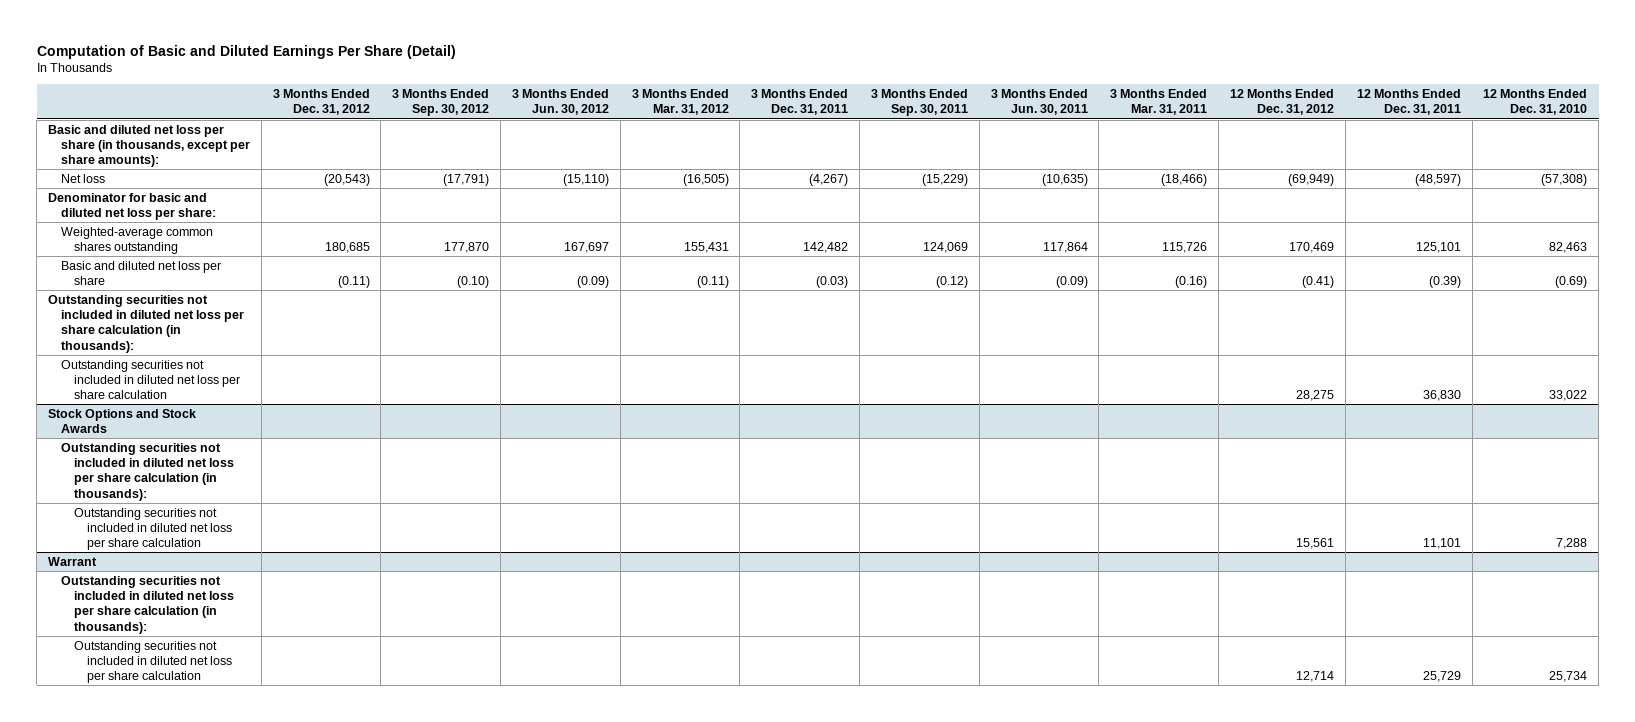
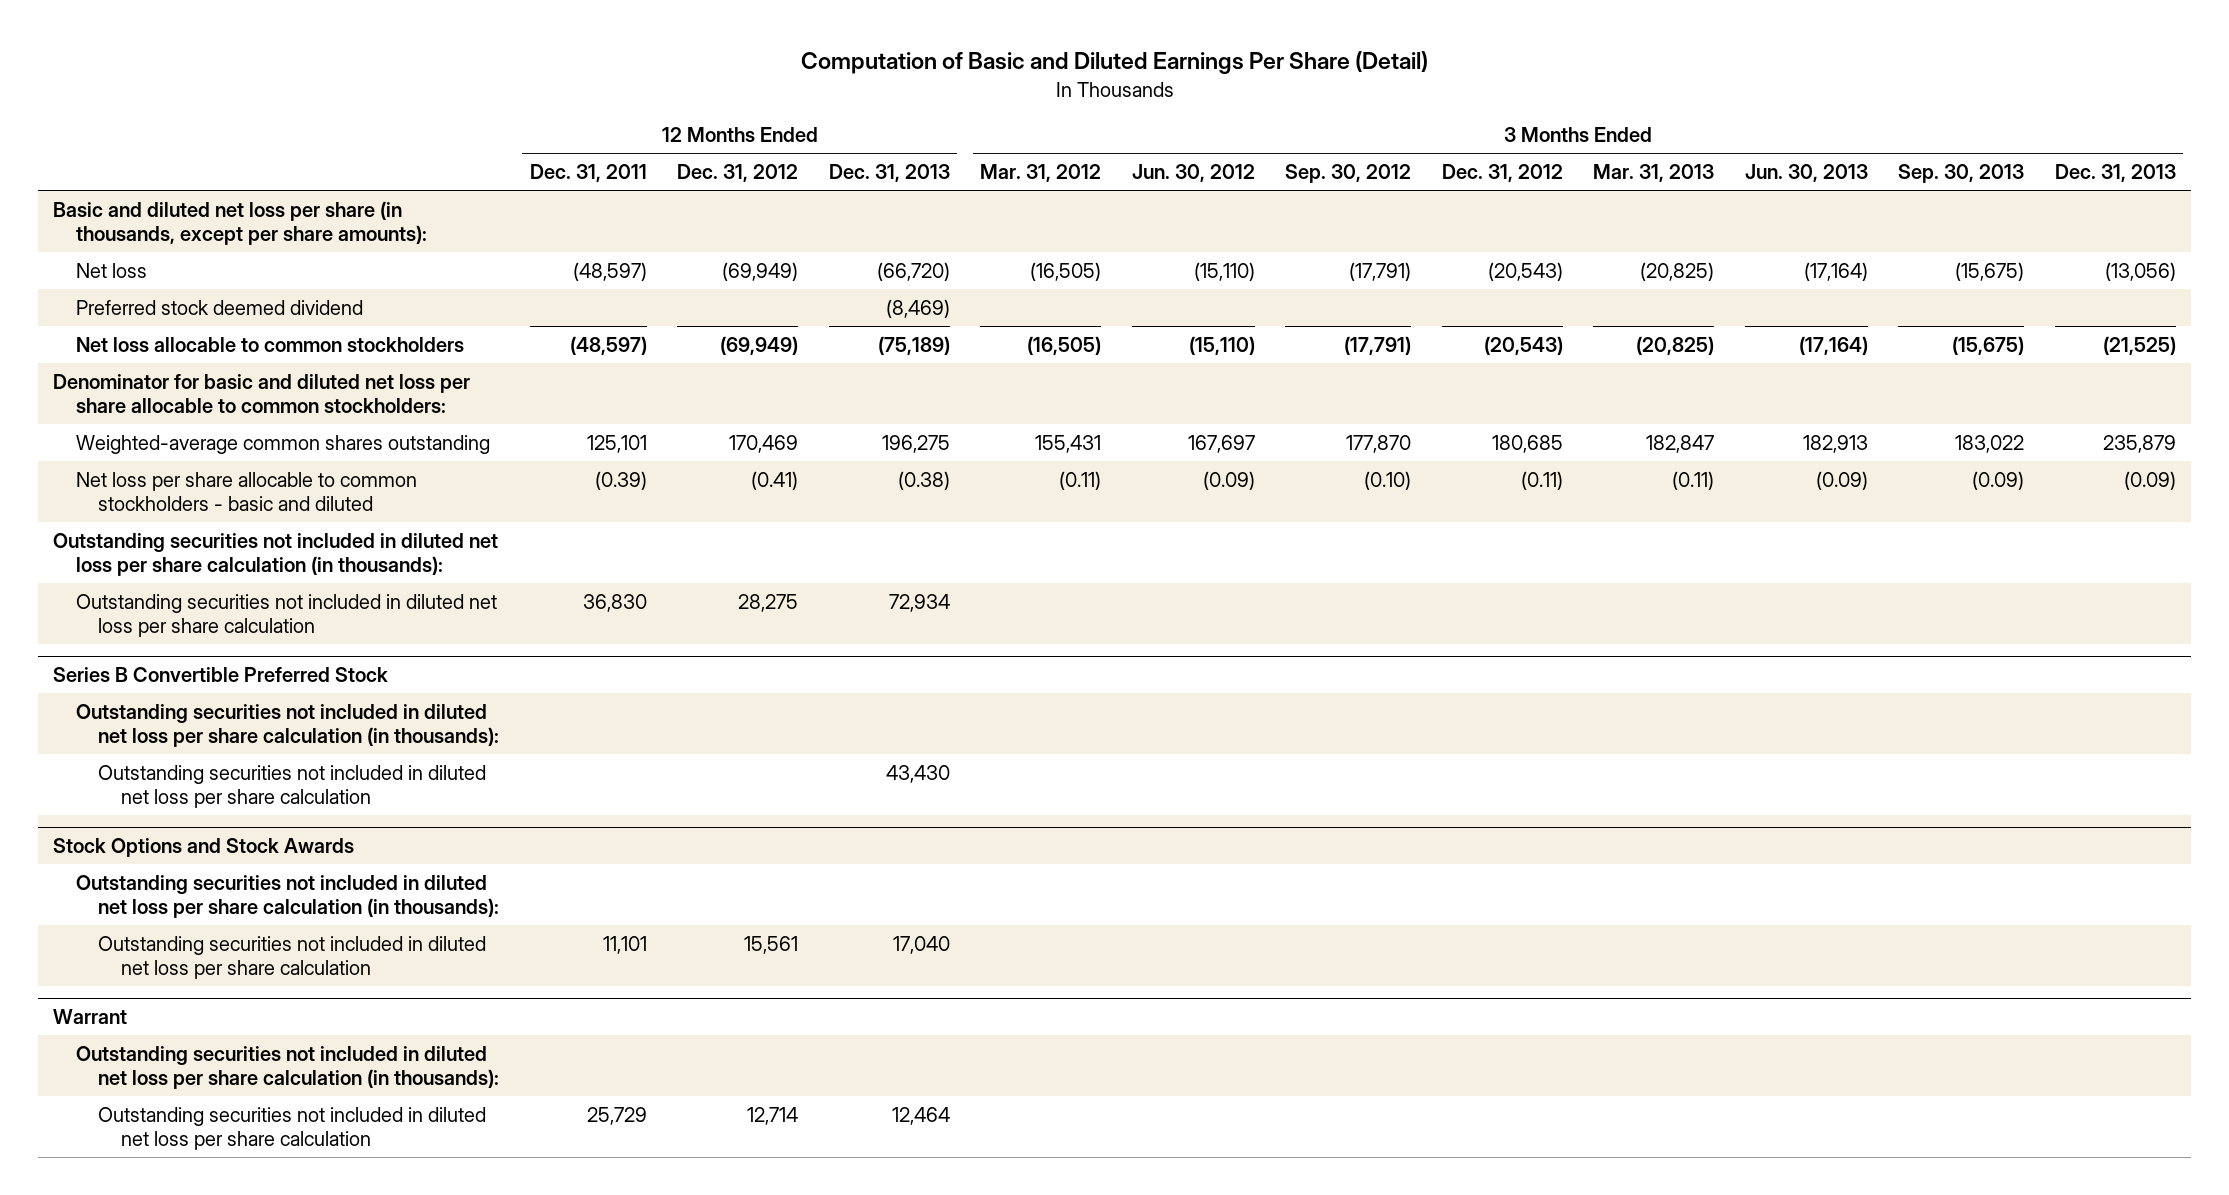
- | 3 Months Ended Dec. 31, 2012 | 3 Months Ended Sep. 30, 2012 | 3 Months Ended Jun. 30, 2012 | 3 Months Ended Mar. 31, 2012 | 3 Months Ended Dec. 31, 2011 | 3 Months Ended Sep. 30, 2011 | 3 Months Ended Jun. 30, 2011 | 3 Months Ended Mar. 31, 2011 | 12 Months Ended Dec. 31, 2012 | 12 Months Ended Dec. 31, 2011 | 12 Months Ended Dec. 31, 2010
+ | 12 Months Ended Dec. 31, 2011 | 12 Months Ended Dec. 31, 2012 | 12 Months Ended Dec. 31, 2013 | 3 Months Ended Mar. 31, 2012 | 3 Months Ended Jun. 30, 2012 | 3 Months Ended Sep. 30, 2012 | 3 Months Ended Dec. 31, 2012 | 3 Months Ended Mar. 31, 2013 | 3 Months Ended Jun. 30, 2013 | 3 Months Ended Sep. 30, 2013 | 3 Months Ended Dec. 31, 2013
- Denominator for basic and diluted net loss per share:
+ Preferred stock deemed dividend | | | (8,469) | | | | | | | |
+ Net loss allocable to common stockholders | (48,597) | (69,949) | (75,189) | (16,505) | (15,110) | (17,791) | (20,543) | (20,825) | (17,164) | (15,675) | (21,525)
+ Denominator for basic and diluted net loss per share allocable to common stockholders:
- Basic and diluted net loss per share | (0.11) | (0.10) | (0.09) | (0.11) | (0.03) | (0.12) | (0.09) | (0.16) | (0.41) | (0.39) | (0.69)
+ Net loss per share allocable to common stockholders - basic and diluted | (0.39) | (0.41) | (0.38) | (0.11) | (0.09) | (0.10) | (0.11) | (0.11) | (0.09) | (0.09) | (0.09)
+ Series B Convertible Preferred Stock
+ Outstanding securities not included in diluted net loss per share calculation (in thousands):
+ Outstanding securities not included in diluted net loss per share calculation | | | 43,430 | | | | | | | |

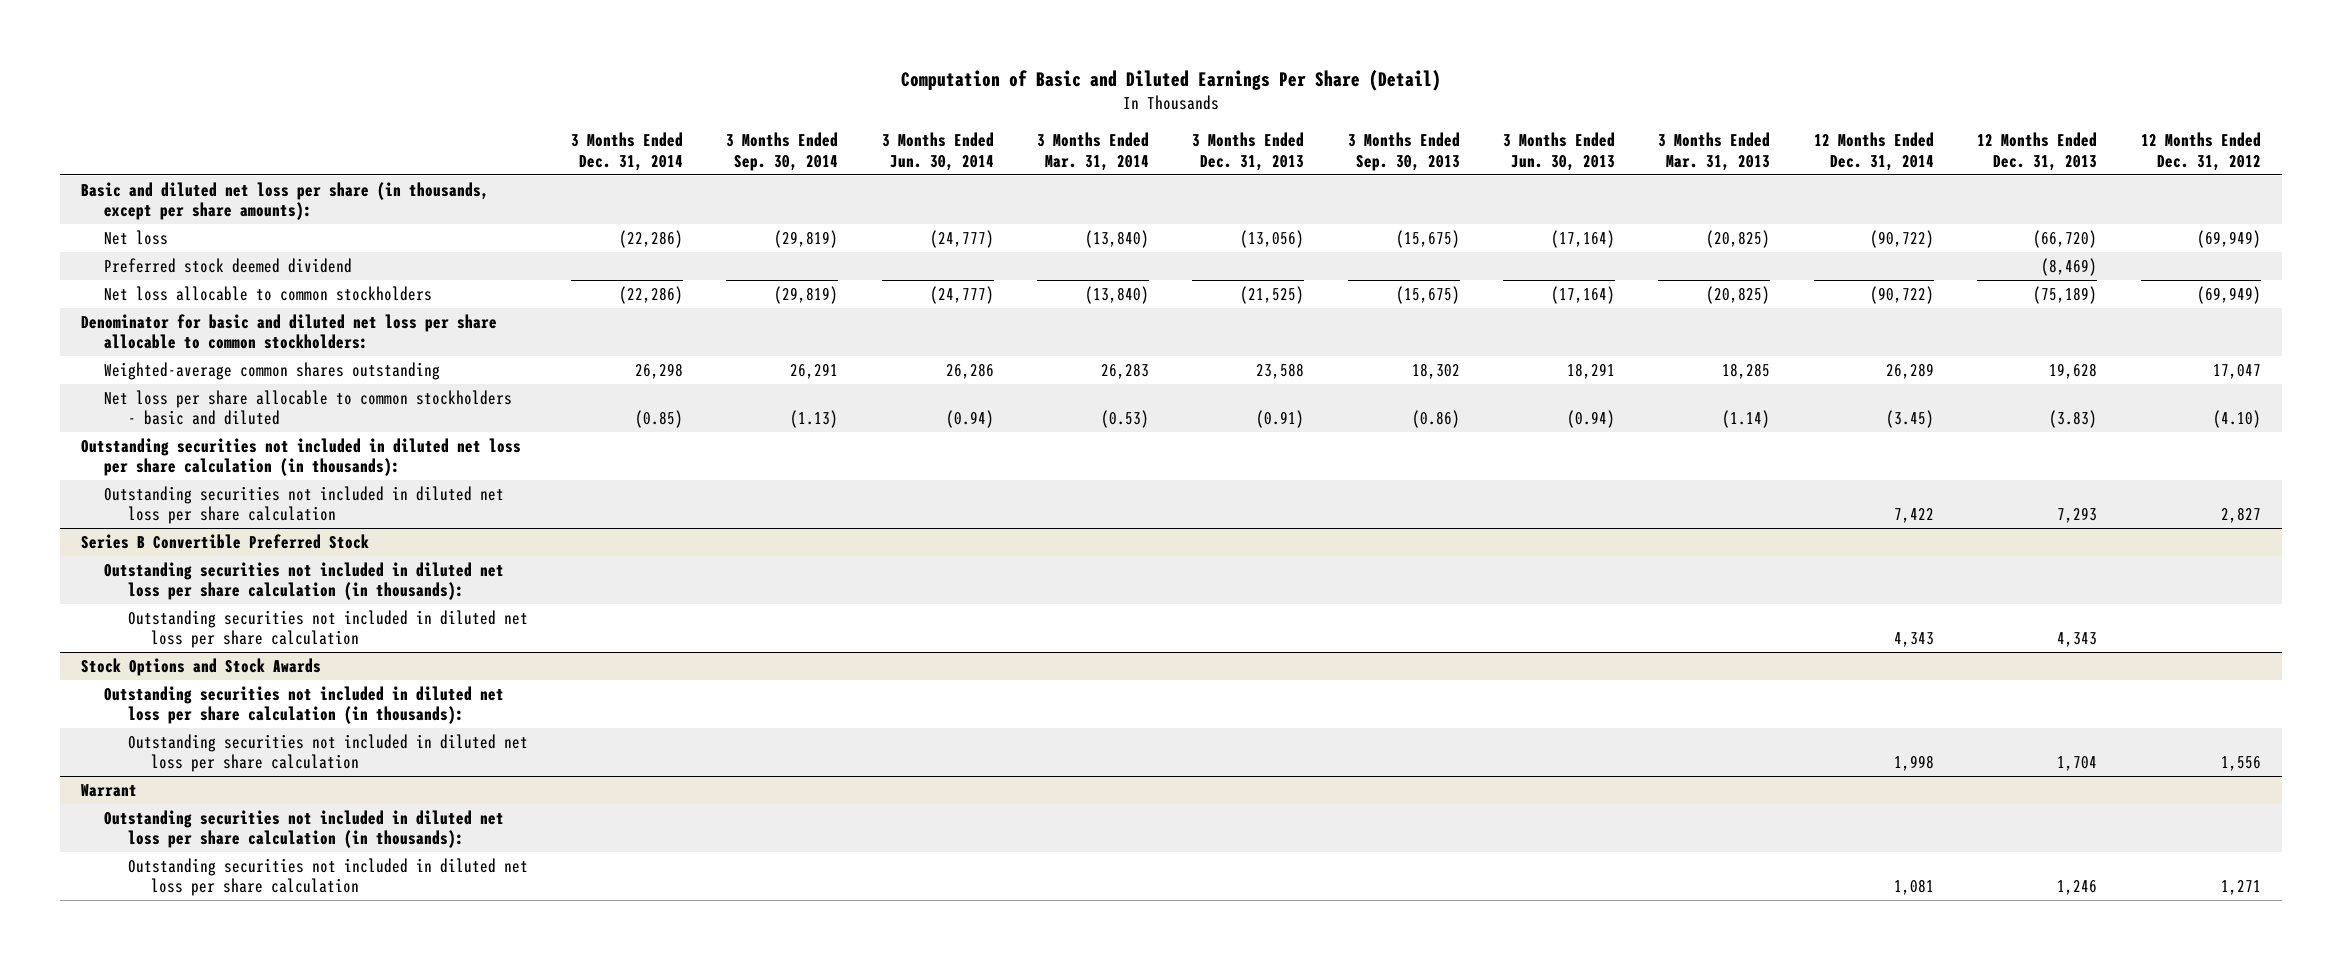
- | 12 Months Ended Dec. 31, 2011 | 12 Months Ended Dec. 31, 2012 | 12 Months Ended Dec. 31, 2013 | 3 Months Ended Mar. 31, 2012 | 3 Months Ended Jun. 30, 2012 | 3 Months Ended Sep. 30, 2012 | 3 Months Ended Dec. 31, 2012 | 3 Months Ended Mar. 31, 2013 | 3 Months Ended Jun. 30, 2013 | 3 Months Ended Sep. 30, 2013 | 3 Months Ended Dec. 31, 2013
+ | 3 Months Ended Dec. 31, 2014 | 3 Months Ended Sep. 30, 2014 | 3 Months Ended Jun. 30, 2014 | 3 Months Ended Mar. 31, 2014 | 3 Months Ended Dec. 31, 2013 | 3 Months Ended Sep. 30, 2013 | 3 Months Ended Jun. 30, 2013 | 3 Months Ended Mar. 31, 2013 | 12 Months Ended Dec. 31, 2014 | 12 Months Ended Dec. 31, 2013 | 12 Months Ended Dec. 31, 2012
- Weighted-average common shares outstanding | 125,101 | 170,469 | 196,275 | 155,431 | 167,697 | 177,870 | 180,685 | 182,847 | 182,913 | 183,022 | 235,879
- Net loss per share allocable to common stockholders - basic and diluted | (0.39) | (0.41) | (0.38) | (0.11) | (0.09) | (0.10) | (0.11) | (0.11) | (0.09) | (0.09) | (0.09)
+ Weighted-average common shares outstanding | 26,298 | 26,291 | 26,286 | 26,283 | 23,588 | 18,302 | 18,291 | 18,285 | 26,289 | 19,628 | 17,047
+ Net loss per share allocable to common stockholders - basic and diluted | (0.85) | (1.13) | (0.94) | (0.53) | (0.91) | (0.86) | (0.94) | (1.14) | (3.45) | (3.83) | (4.10)
- Outstanding securities not included in diluted net loss per share calculation | 36,830 | 28,275 | 72,934 | | | | | | | |
+ Outstanding securities not included in diluted net loss per share calculation | | | | | | | | | 7,422 | 7,293 | 2,827
@ Series B Convertible Preferred Stock
- Outstanding securities not included in diluted net loss per share calculation | | | 43,430 | | | | | | | |
+ Outstanding securities not included in diluted net loss per share calculation | | | | | | | | | 4,343 | 4,343 |
@ Stock Options and Stock Awards
- Outstanding securities not included in diluted net loss per share calculation | 11,101 | 15,561 | 17,040 | | | | | | | |
+ Outstanding securities not included in diluted net loss per share calculation | | | | | | | | | 1,998 | 1,704 | 1,556
@ Warrant
- Outstanding securities not included in diluted net loss per share calculation | 25,729 | 12,714 | 12,464 | | | | | | | |
+ Outstanding securities not included in diluted net loss per share calculation | | | | | | | | | 1,081 | 1,246 | 1,271

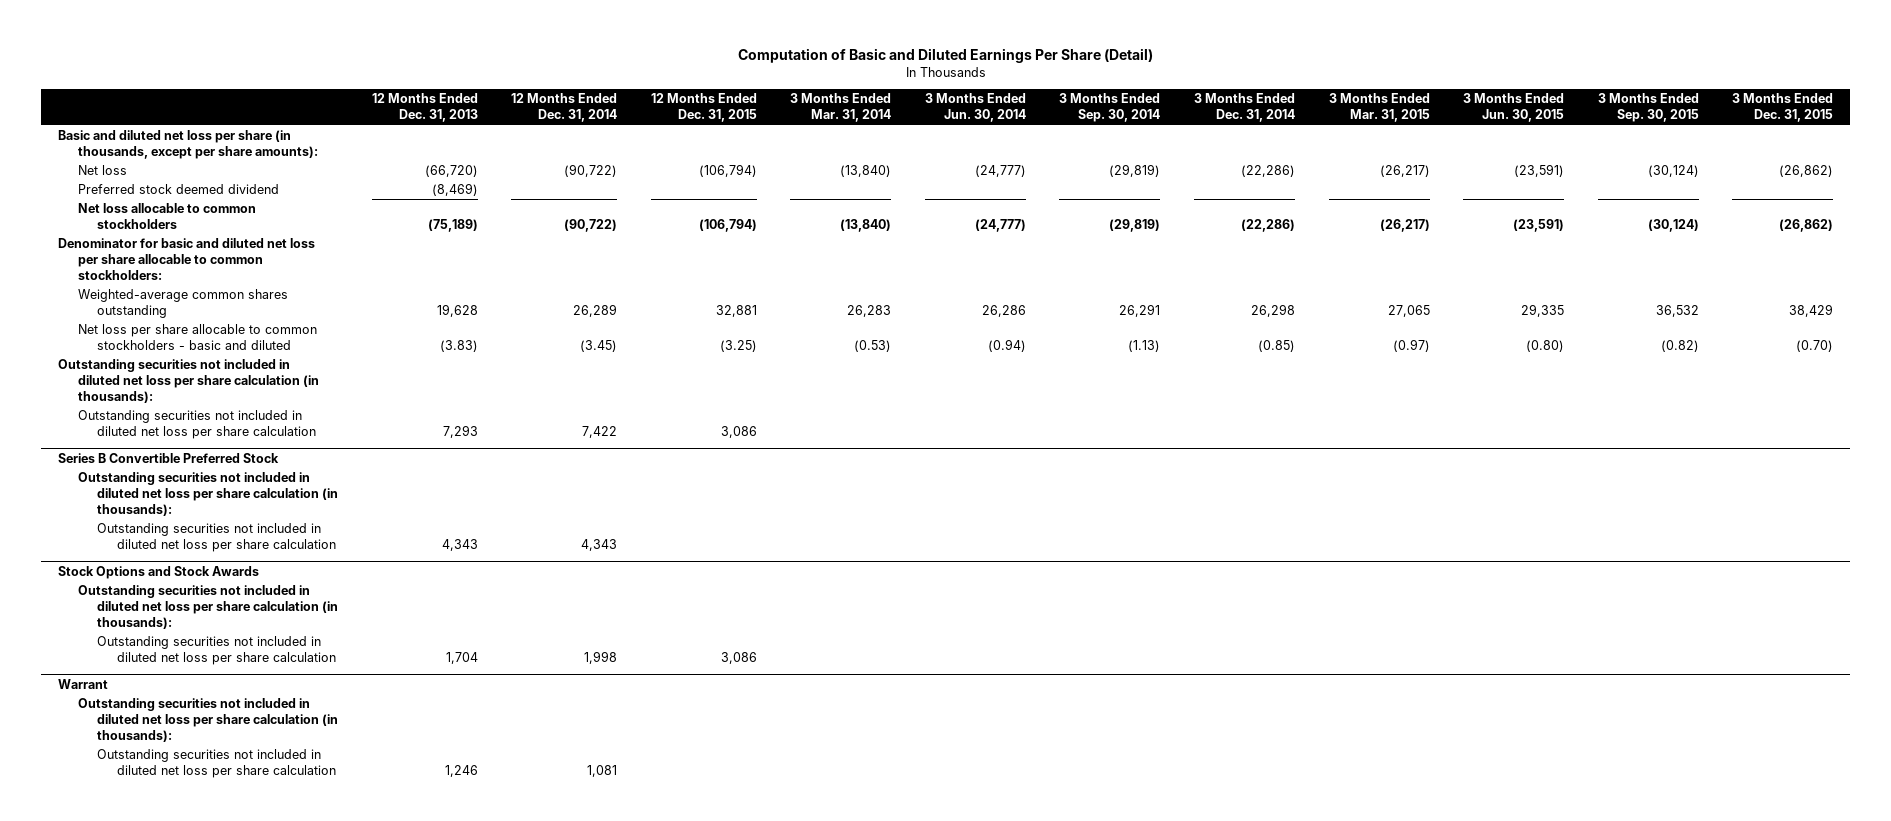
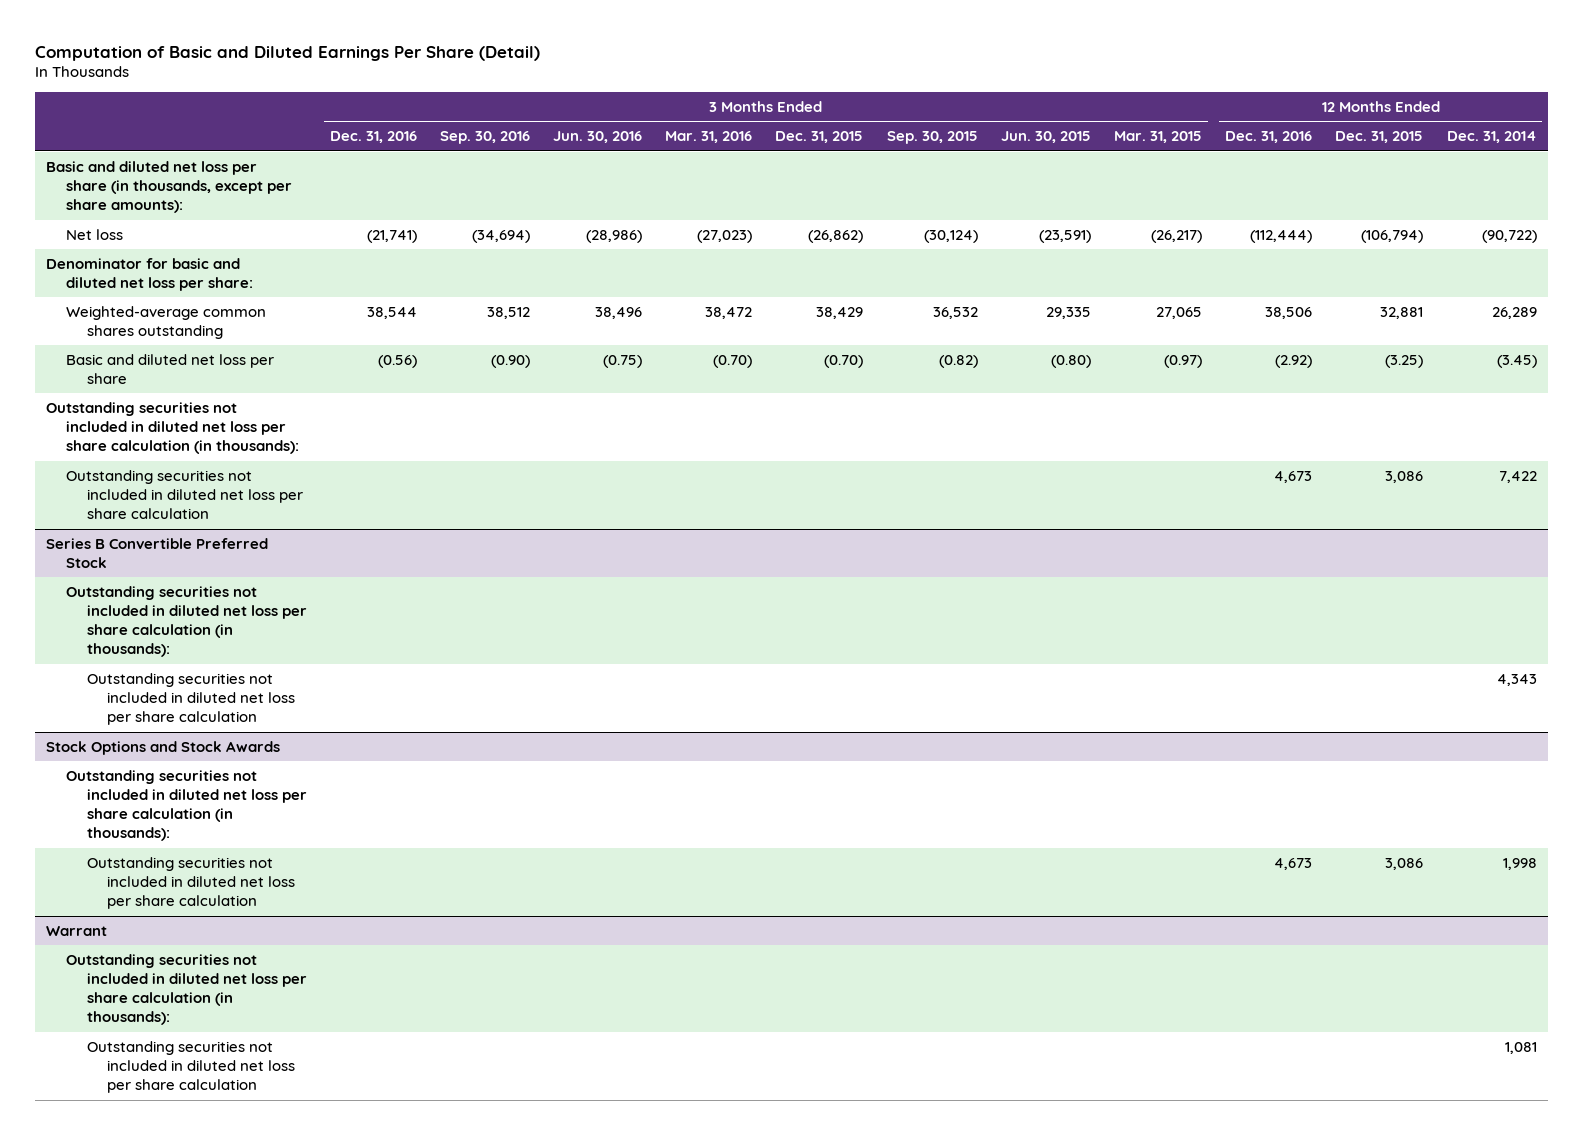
- | 12 Months Ended Dec. 31, 2013 | 12 Months Ended Dec. 31, 2014 | 12 Months Ended Dec. 31, 2015 | 3 Months Ended Mar. 31, 2014 | 3 Months Ended Jun. 30, 2014 | 3 Months Ended Sep. 30, 2014 | 3 Months Ended Dec. 31, 2014 | 3 Months Ended Mar. 31, 2015 | 3 Months Ended Jun. 30, 2015 | 3 Months Ended Sep. 30, 2015 | 3 Months Ended Dec. 31, 2015
+ | 3 Months Ended Dec. 31, 2016 | 3 Months Ended Sep. 30, 2016 | 3 Months Ended Jun. 30, 2016 | 3 Months Ended Mar. 31, 2016 | 3 Months Ended Dec. 31, 2015 | 3 Months Ended Sep. 30, 2015 | 3 Months Ended Jun. 30, 2015 | 3 Months Ended Mar. 31, 2015 | 12 Months Ended Dec. 31, 2016 | 12 Months Ended Dec. 31, 2015 | 12 Months Ended Dec. 31, 2014
- Preferred stock deemed dividend | (8,469) | | | | | | | | | |
- Net loss allocable to common stockholders | (75,189) | (90,722) | (106,794) | (13,840) | (24,777) | (29,819) | (22,286) | (26,217) | (23,591) | (30,124) | (26,862)
- Denominator for basic and diluted net loss per share allocable to common stockholders:
+ Denominator for basic and diluted net loss per share:
- Net loss per share allocable to common stockholders - basic and diluted | (3.83) | (3.45) | (3.25) | (0.53) | (0.94) | (1.13) | (0.85) | (0.97) | (0.80) | (0.82) | (0.70)
+ Basic and diluted net loss per share | (0.56) | (0.90) | (0.75) | (0.70) | (0.70) | (0.82) | (0.80) | (0.97) | (2.92) | (3.25) | (3.45)

